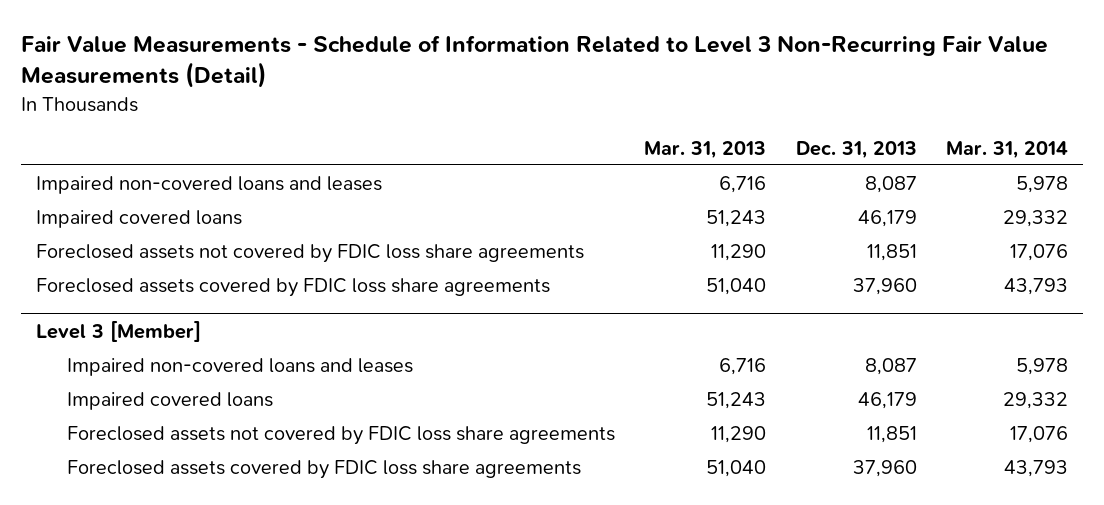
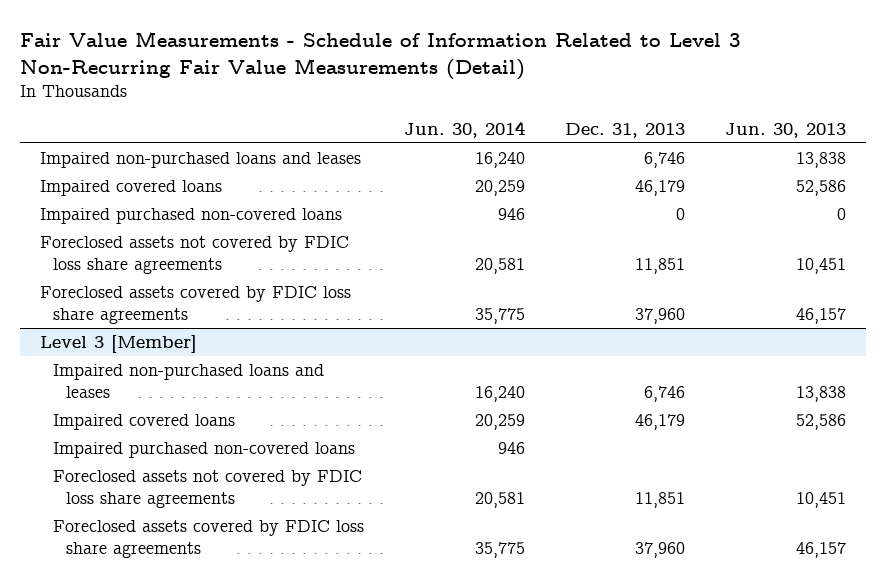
- | Mar. 31, 2013 | Dec. 31, 2013 | Mar. 31, 2014
+ | Jun. 30, 2014 | Dec. 31, 2013 | Jun. 30, 2013
- Impaired non-covered loans and leases | 6,716 | 8,087 | 5,978
+ Impaired non-purchased loans and leases | 16,240 | 6,746 | 13,838
+ Impaired purchased non-covered loans | 946 | 0 | 0
@ Level 3 [Member]
- Impaired non-covered loans and leases | 6,716 | 8,087 | 5,978
+ Impaired non-purchased loans and leases | 16,240 | 6,746 | 13,838
+ Impaired purchased non-covered loans | 946 | |

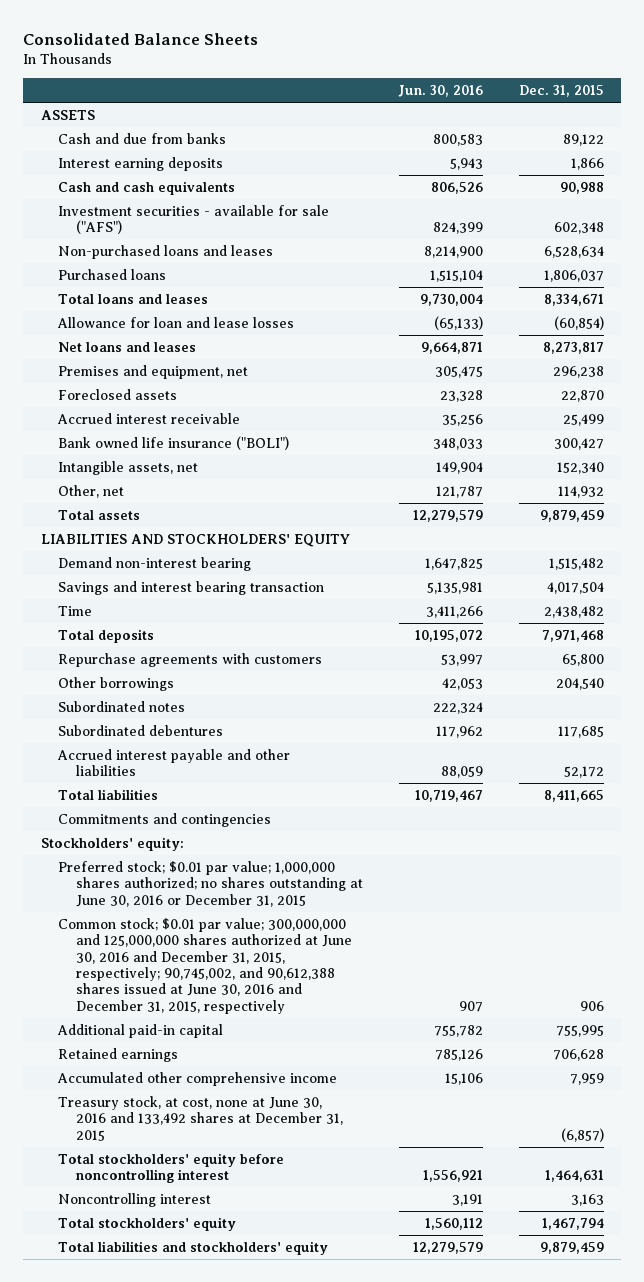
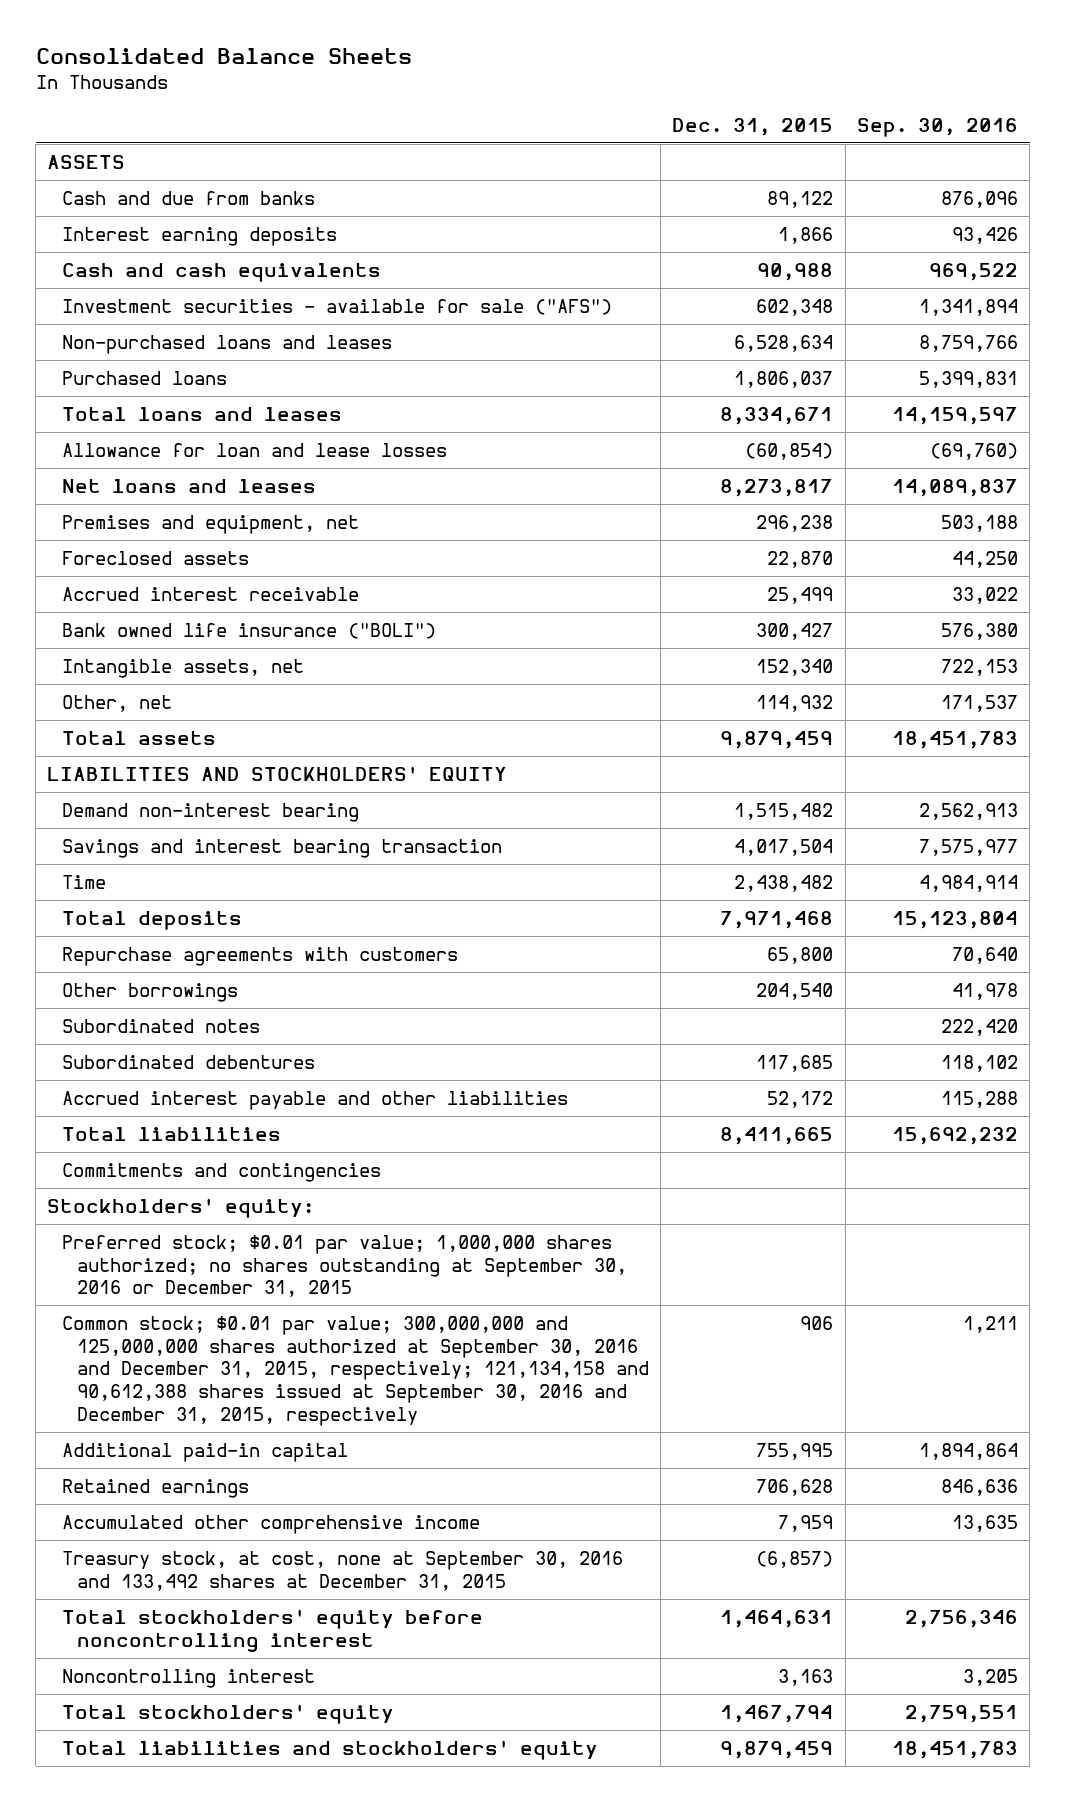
- | Jun. 30, 2016 | Dec. 31, 2015
+ | Dec. 31, 2015 | Sep. 30, 2016
- Preferred stock; $0.01 par value; 1,000,000 shares authorized; no shares outstanding at June 30, 2016 or December 31, 2015
- Common stock; $0.01 par value; 300,000,000 and 125,000,000 shares authorized at June 30, 2016 and December 31, 2015, respectively; 90,745,002, and 90,612,388 shares issued at June 30, 2016 and December 31, 2015, respectively | 907 | 906
+ Preferred stock; $0.01 par value; 1,000,000 shares authorized; no shares outstanding at September 30, 2016 or December 31, 2015
+ Common stock; $0.01 par value; 300,000,000 and 125,000,000 shares authorized at September 30, 2016 and December 31, 2015, respectively; 121,134,158 and 90,612,388 shares issued at September 30, 2016 and December 31, 2015, respectively | 906 | 1,211
- Treasury stock, at cost, none at June 30, 2016 and 133,492 shares at December 31, 2015 | | (6,857)
+ Treasury stock, at cost, none at September 30, 2016 and 133,492 shares at December 31, 2015 | (6,857) |

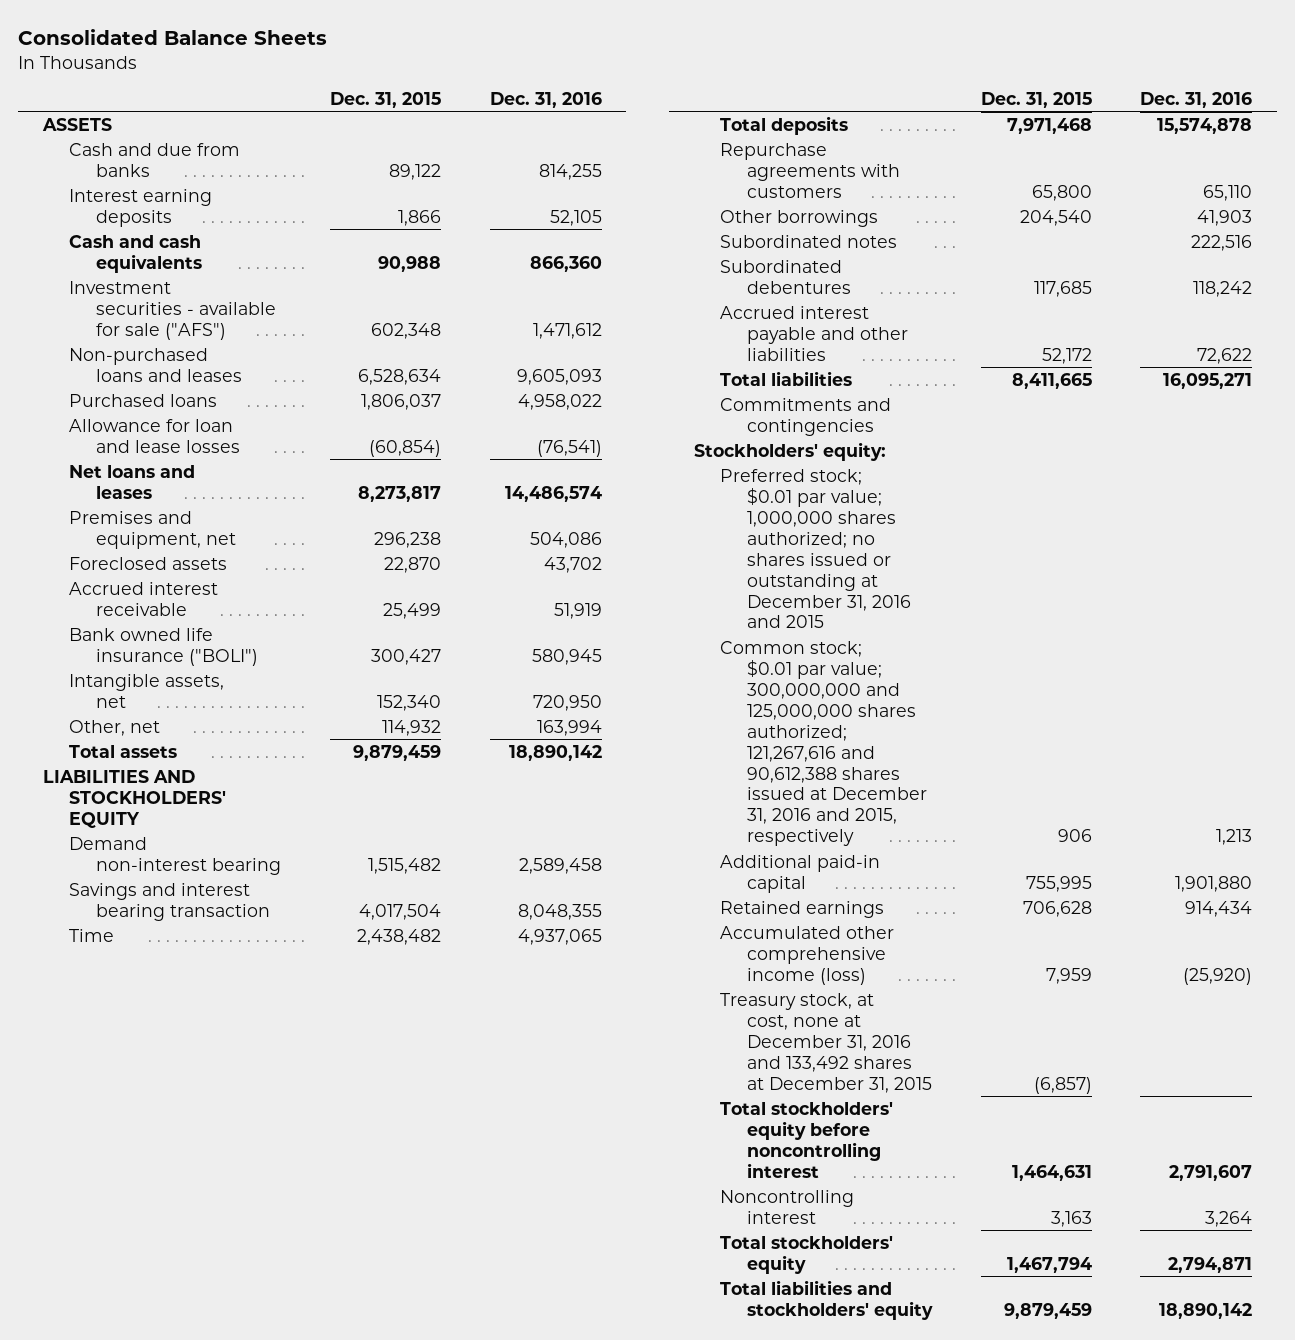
- | Dec. 31, 2015 | Sep. 30, 2016
+ | Dec. 31, 2015 | Dec. 31, 2016
- Total loans and leases | 8,334,671 | 14,159,597
- Preferred stock; $0.01 par value; 1,000,000 shares authorized; no shares outstanding at September 30, 2016 or December 31, 2015
- Common stock; $0.01 par value; 300,000,000 and 125,000,000 shares authorized at September 30, 2016 and December 31, 2015, respectively; 121,134,158 and 90,612,388 shares issued at September 30, 2016 and December 31, 2015, respectively | 906 | 1,211
+ Preferred stock; $0.01 par value; 1,000,000 shares authorized; no shares issued or outstanding at December 31, 2016 and 2015
+ Common stock; $0.01 par value; 300,000,000 and 125,000,000 shares authorized; 121,267,616 and 90,612,388 shares issued at December 31, 2016 and 2015, respectively | 906 | 1,213
- Accumulated other comprehensive income | 7,959 | 13,635
- Treasury stock, at cost, none at September 30, 2016 and 133,492 shares at December 31, 2015 | (6,857) |
+ Accumulated other comprehensive income (loss) | 7,959 | (25,920)
+ Treasury stock, at cost, none at December 31, 2016 and 133,492 shares at December 31, 2015 | (6,857) |

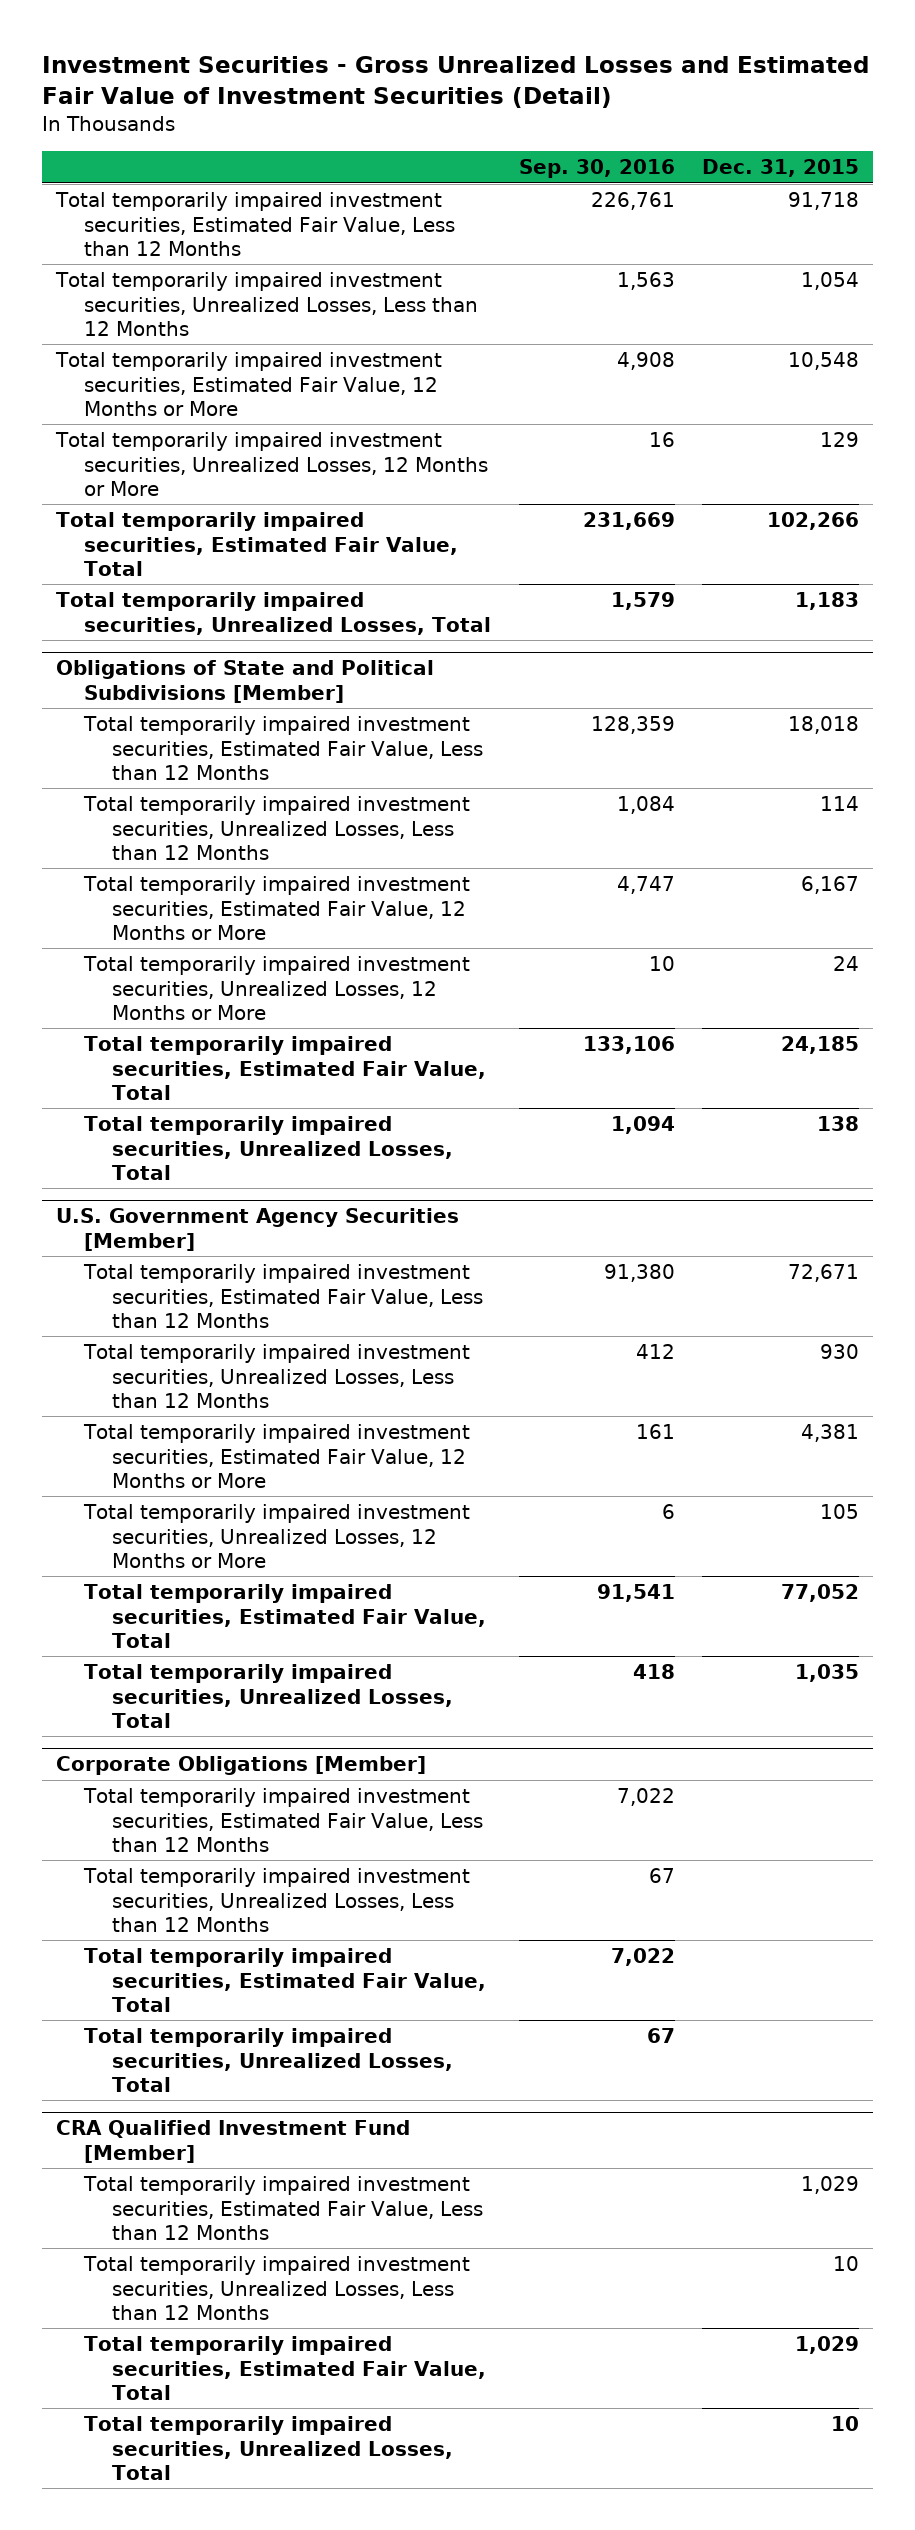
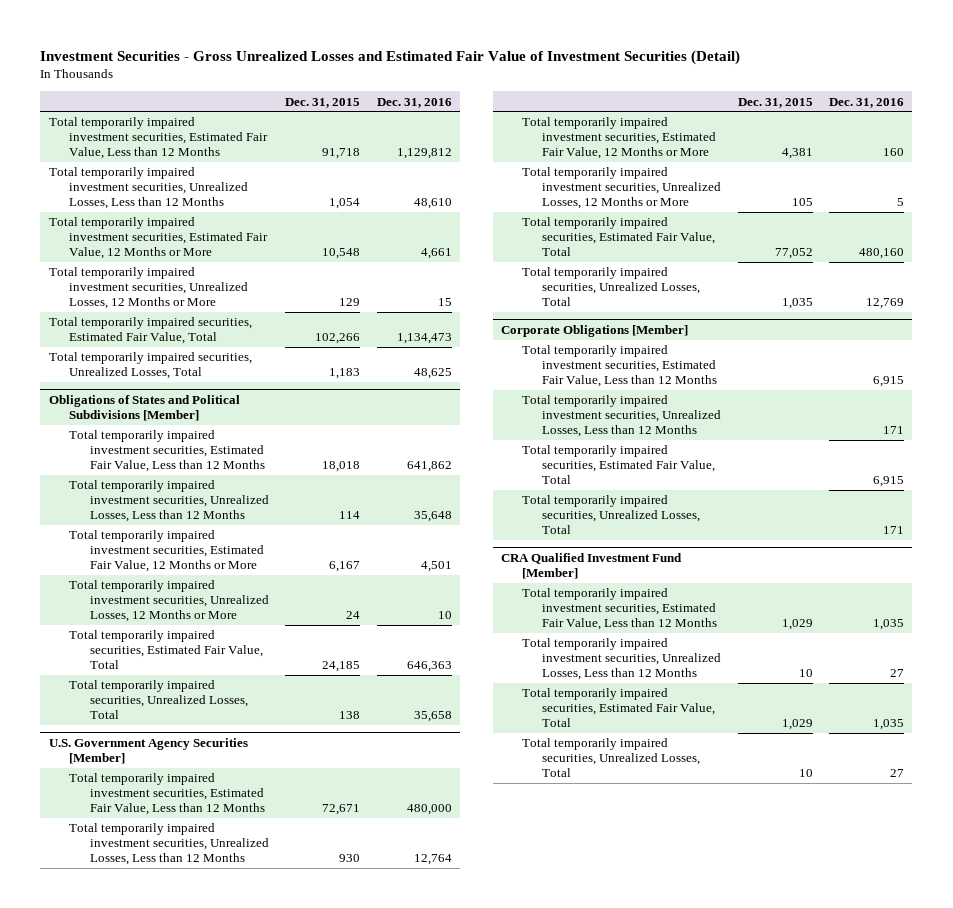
- | Sep. 30, 2016 | Dec. 31, 2015
+ | Dec. 31, 2015 | Dec. 31, 2016
- Obligations of State and Political Subdivisions [Member]
+ Obligations of States and Political Subdivisions [Member]

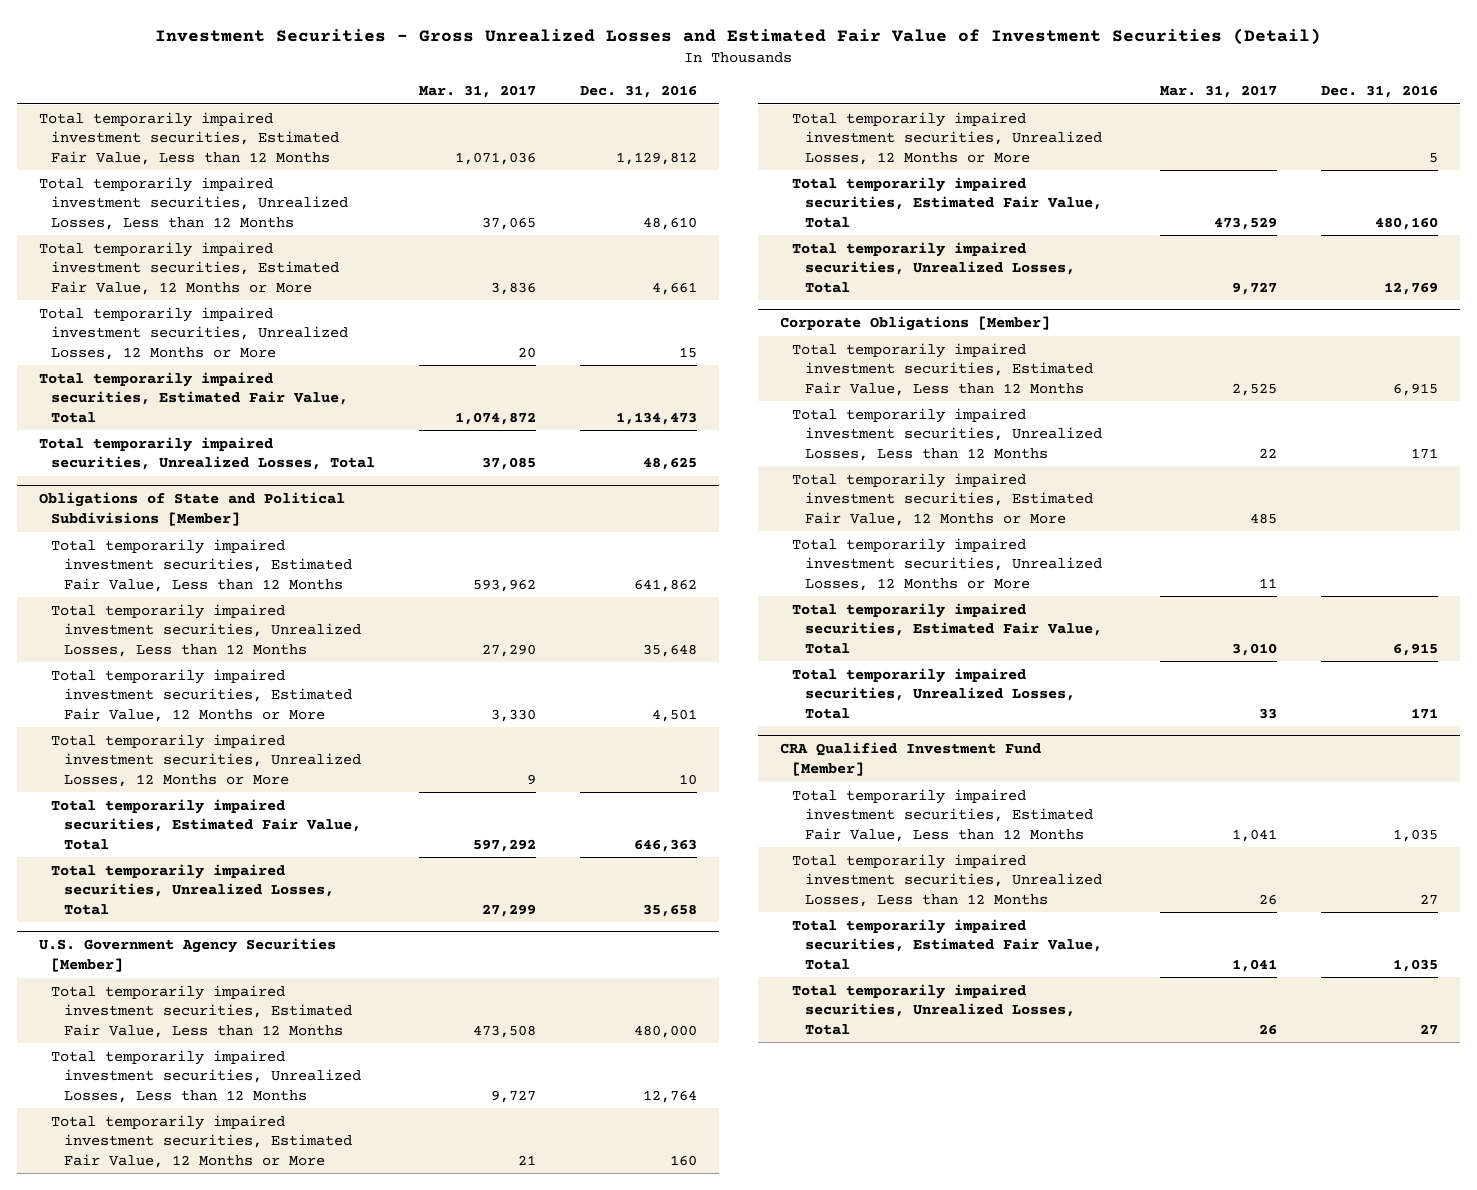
- | Dec. 31, 2015 | Dec. 31, 2016
+ | Mar. 31, 2017 | Dec. 31, 2016
- Obligations of States and Political Subdivisions [Member]
+ Obligations of State and Political Subdivisions [Member]
@ Corporate Obligations [Member]
+ Total temporarily impaired investment securities, Estimated Fair Value, 12 Months or More | 485 |
+ Total temporarily impaired investment securities, Unrealized Losses, 12 Months or More | 11 |

